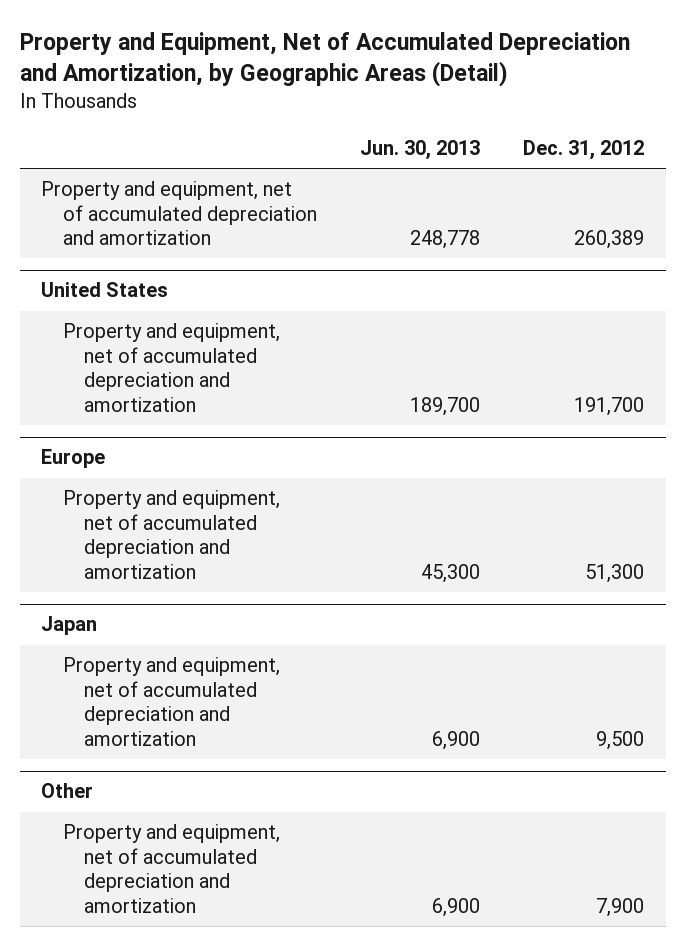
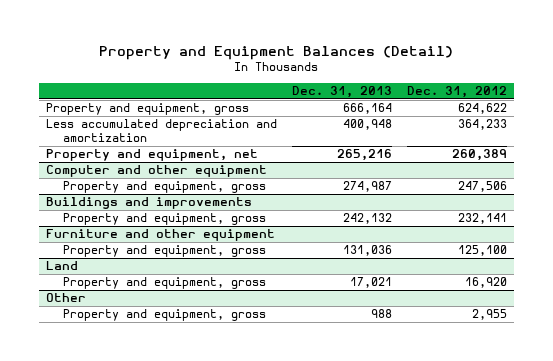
- Property and Equipment, Net of Accumulated Depreciation and Amortization, by Geographic Areas (Detail)
+ Property and Equipment Balances (Detail)
- | Jun. 30, 2013 | Dec. 31, 2012
+ | Dec. 31, 2013 | Dec. 31, 2012
- Property and equipment, net of accumulated depreciation and amortization | 248,778 | 260,389
- United States
- Property and equipment, net of accumulated depreciation and amortization | 189,700 | 191,700
- Europe
- Property and equipment, net of accumulated depreciation and amortization | 45,300 | 51,300
- Japan
- Property and equipment, net of accumulated depreciation and amortization | 6,900 | 9,500
+ Property and equipment, gross | 666,164 | 624,622
+ Less accumulated depreciation and amortization | 400,948 | 364,233
+ Property and equipment, net | 265,216 | 260,389
+ Computer and other equipment
+ Property and equipment, gross | 274,987 | 247,506
+ Buildings and improvements
+ Property and equipment, gross | 242,132 | 232,141
+ Furniture and other equipment
+ Property and equipment, gross | 131,036 | 125,100
+ Land
+ Property and equipment, gross | 17,021 | 16,920
@ Other
- Property and equipment, net of accumulated depreciation and amortization | 6,900 | 7,900
+ Property and equipment, gross | 988 | 2,955

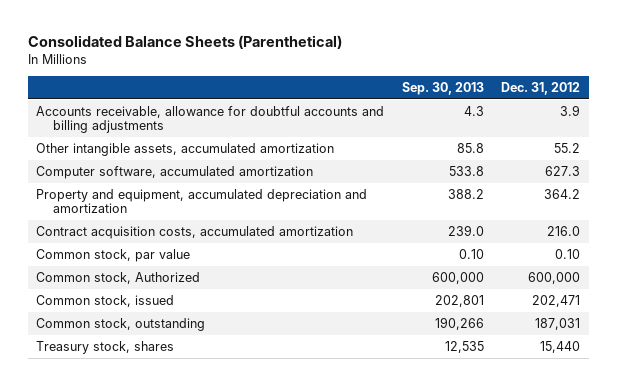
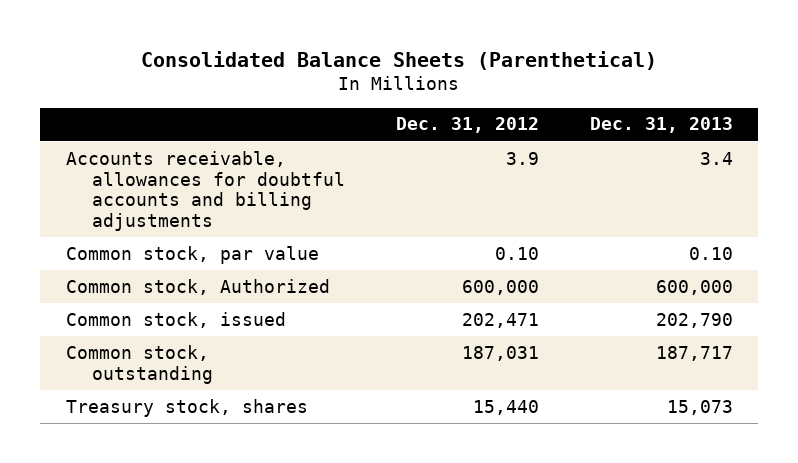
- | Sep. 30, 2013 | Dec. 31, 2012
+ | Dec. 31, 2012 | Dec. 31, 2013
- Accounts receivable, allowance for doubtful accounts and billing adjustments | 4.3 | 3.9
- Other intangible assets, accumulated amortization | 85.8 | 55.2
- Computer software, accumulated amortization | 533.8 | 627.3
- Property and equipment, accumulated depreciation and amortization | 388.2 | 364.2
- Contract acquisition costs, accumulated amortization | 239.0 | 216.0
+ Accounts receivable, allowances for doubtful accounts and billing adjustments | 3.9 | 3.4

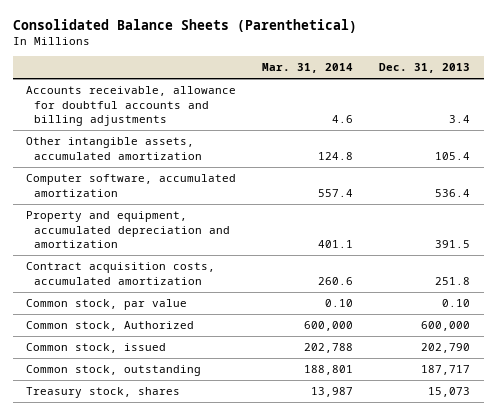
- | Dec. 31, 2012 | Dec. 31, 2013
+ | Mar. 31, 2014 | Dec. 31, 2013
- Accounts receivable, allowances for doubtful accounts and billing adjustments | 3.9 | 3.4
+ Accounts receivable, allowance for doubtful accounts and billing adjustments | 4.6 | 3.4
+ Other intangible assets, accumulated amortization | 124.8 | 105.4
+ Computer software, accumulated amortization | 557.4 | 536.4
+ Property and equipment, accumulated depreciation and amortization | 401.1 | 391.5
+ Contract acquisition costs, accumulated amortization | 260.6 | 251.8

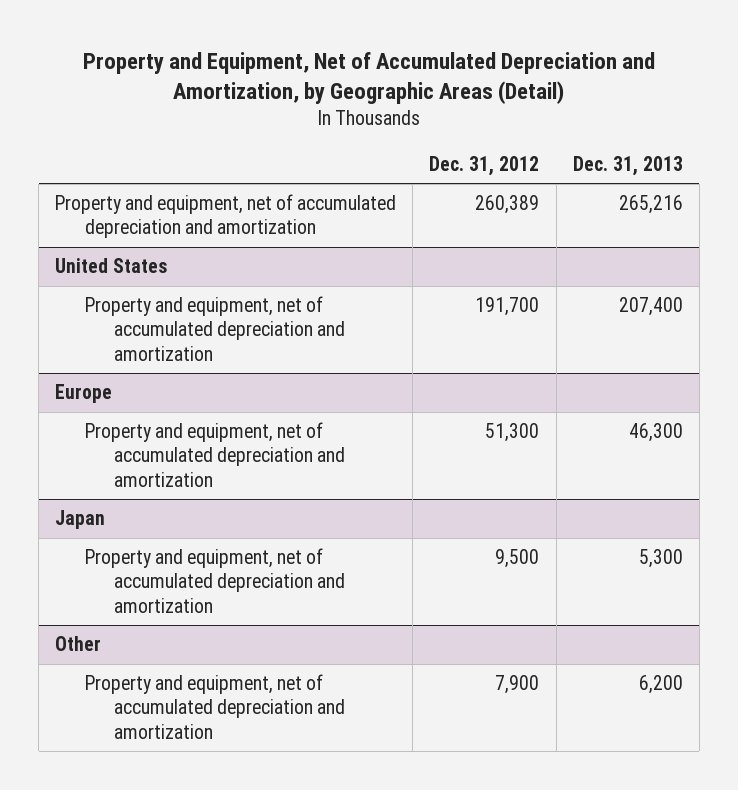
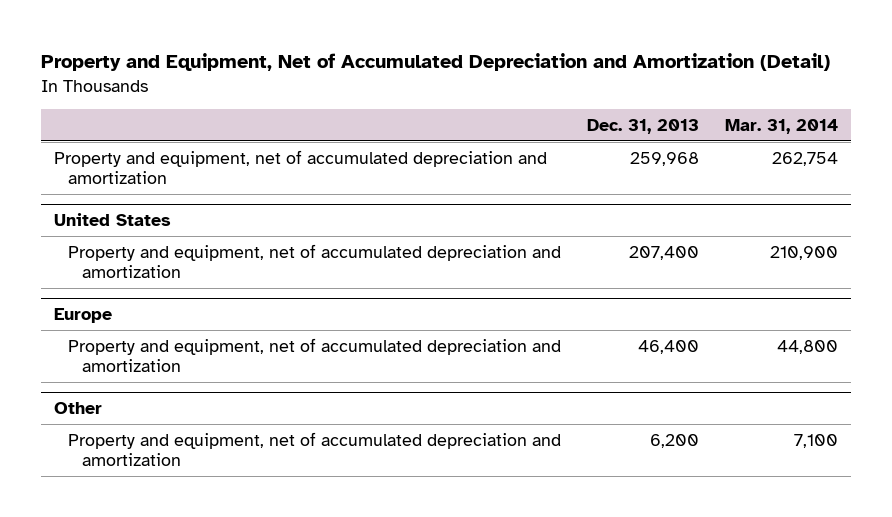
- Property and Equipment, Net of Accumulated Depreciation and Amortization, by Geographic Areas (Detail)
+ Property and Equipment, Net of Accumulated Depreciation and Amortization (Detail)
- | Dec. 31, 2012 | Dec. 31, 2013
+ | Dec. 31, 2013 | Mar. 31, 2014
- Property and equipment, net of accumulated depreciation and amortization | 260,389 | 265,216
+ Property and equipment, net of accumulated depreciation and amortization | 259,968 | 262,754
@ Europe
- Property and equipment, net of accumulated depreciation and amortization | 51,300 | 46,300
- Japan
- Property and equipment, net of accumulated depreciation and amortization | 9,500 | 5,300
@ Europe
+ Property and equipment, net of accumulated depreciation and amortization | 46,400 | 44,800

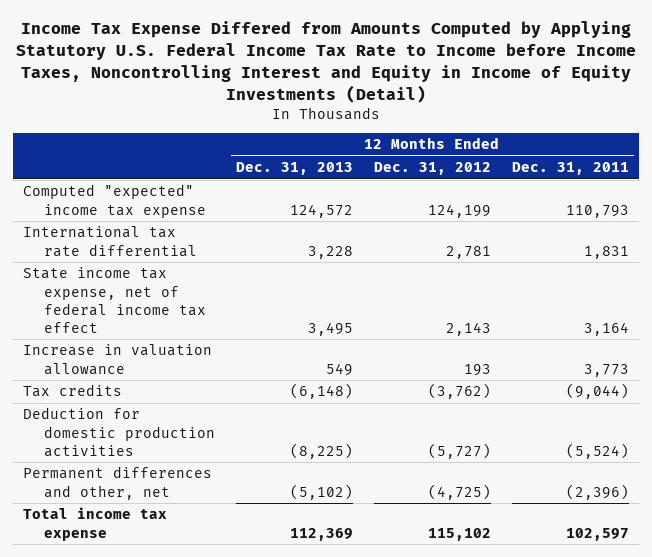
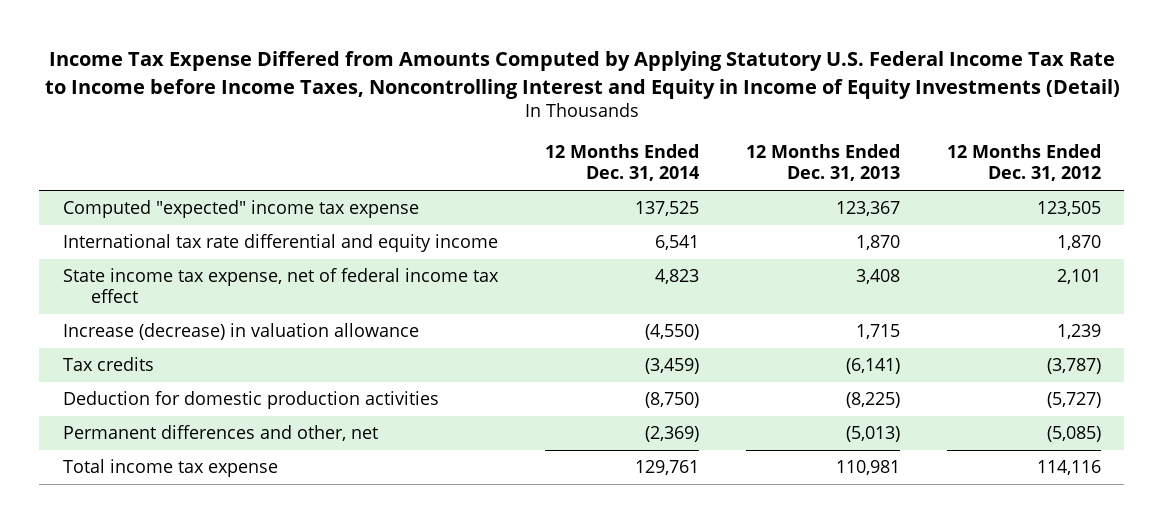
- | 12 Months Ended Dec. 31, 2013 | 12 Months Ended Dec. 31, 2012 | 12 Months Ended Dec. 31, 2011
+ | 12 Months Ended Dec. 31, 2014 | 12 Months Ended Dec. 31, 2013 | 12 Months Ended Dec. 31, 2012
- Computed "expected" income tax expense | 124,572 | 124,199 | 110,793
- International tax rate differential | 3,228 | 2,781 | 1,831
- State income tax expense, net of federal income tax effect | 3,495 | 2,143 | 3,164
- Increase in valuation allowance | 549 | 193 | 3,773
- Tax credits | (6,148) | (3,762) | (9,044)
+ Computed "expected" income tax expense | 137,525 | 123,367 | 123,505
+ International tax rate differential and equity income | 6,541 | 1,870 | 1,870
+ State income tax expense, net of federal income tax effect | 4,823 | 3,408 | 2,101
+ Increase (decrease) in valuation allowance | (4,550) | 1,715 | 1,239
+ Tax credits | (3,459) | (6,141) | (3,787)
- Permanent differences and other, net | (5,102) | (4,725) | (2,396)
- Total income tax expense | 112,369 | 115,102 | 102,597
+ Permanent differences and other, net | (2,369) | (5,013) | (5,085)
+ Total income tax expense | 129,761 | 110,981 | 114,116

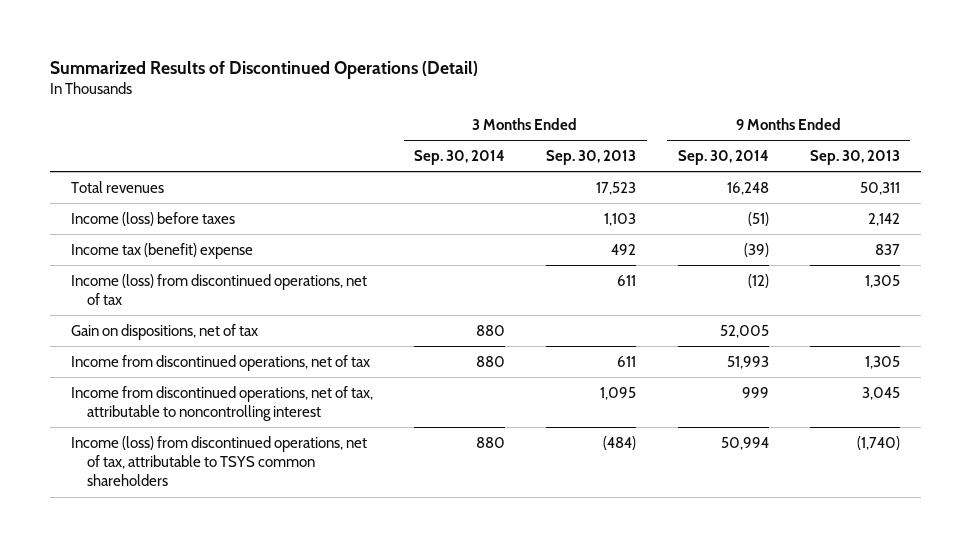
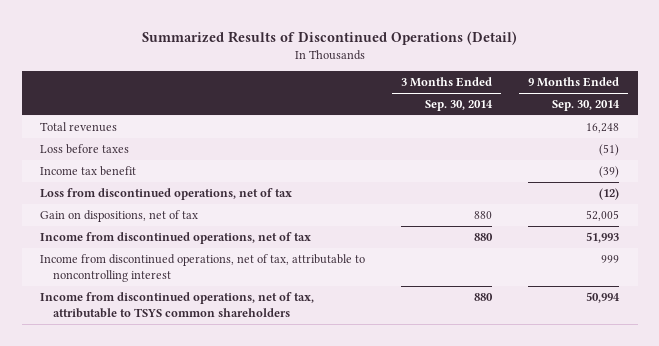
- | 3 Months Ended Sep. 30, 2014 | 3 Months Ended Sep. 30, 2013 | 9 Months Ended Sep. 30, 2014 | 9 Months Ended Sep. 30, 2013
+ | 3 Months Ended Sep. 30, 2014 | 9 Months Ended Sep. 30, 2014
- Income (loss) before taxes | | 1,103 | (51) | 2,142
- Income tax (benefit) expense | | 492 | (39) | 837
- Income (loss) from discontinued operations, net of tax | | 611 | (12) | 1,305
+ Loss before taxes | | (51)
+ Income tax benefit | | (39)
+ Loss from discontinued operations, net of tax | | (12)
- Income (loss) from discontinued operations, net of tax, attributable to TSYS common shareholders | 880 | (484) | 50,994 | (1,740)
+ Income from discontinued operations, net of tax, attributable to TSYS common shareholders | 880 | 50,994

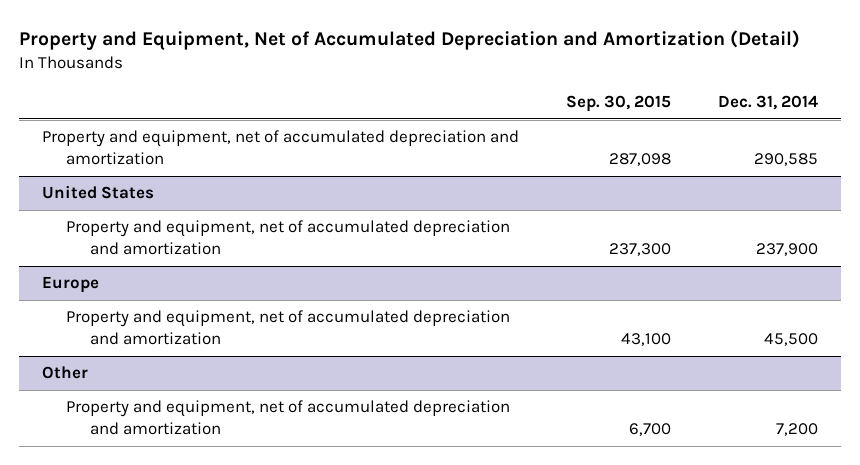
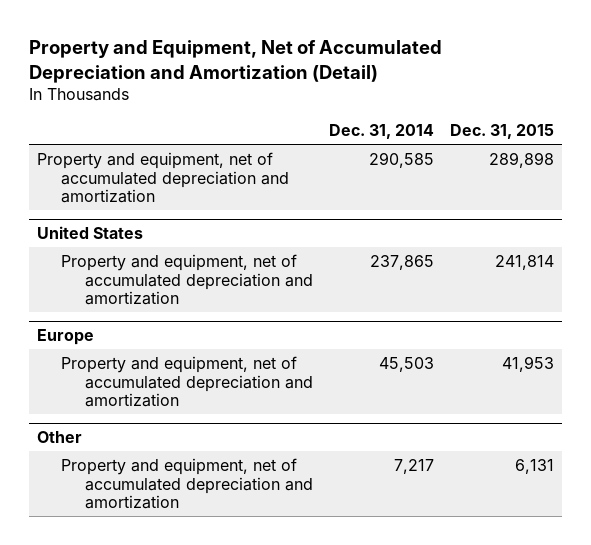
- | Sep. 30, 2015 | Dec. 31, 2014
+ | Dec. 31, 2014 | Dec. 31, 2015
@ United States
- Property and equipment, net of accumulated depreciation and amortization | 237,300 | 237,900
+ Property and equipment, net of accumulated depreciation and amortization | 237,865 | 241,814
@ Europe
- Property and equipment, net of accumulated depreciation and amortization | 43,100 | 45,500
+ Property and equipment, net of accumulated depreciation and amortization | 45,503 | 41,953
@ Other
- Property and equipment, net of accumulated depreciation and amortization | 6,700 | 7,200
+ Property and equipment, net of accumulated depreciation and amortization | 7,217 | 6,131

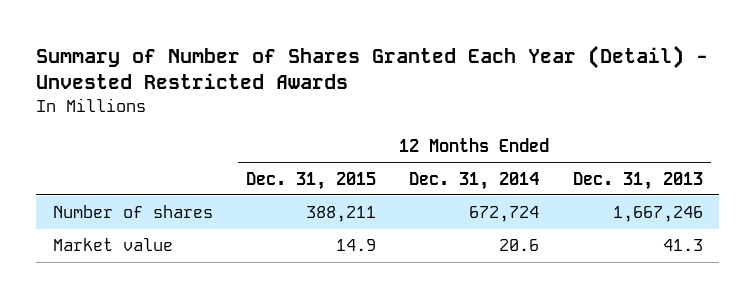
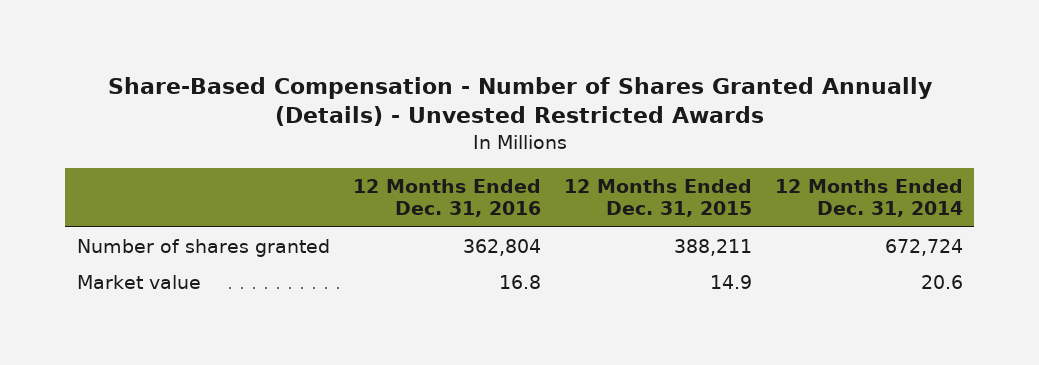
- Summary of Number of Shares Granted Each Year (Detail) - Unvested Restricted Awards
+ Share-Based Compensation - Number of Shares Granted Annually (Details) - Unvested Restricted Awards
- | 12 Months Ended Dec. 31, 2015 | 12 Months Ended Dec. 31, 2014 | 12 Months Ended Dec. 31, 2013
+ | 12 Months Ended Dec. 31, 2016 | 12 Months Ended Dec. 31, 2015 | 12 Months Ended Dec. 31, 2014
- Number of shares | 388,211 | 672,724 | 1,667,246
+ Number of shares granted | 362,804 | 388,211 | 672,724

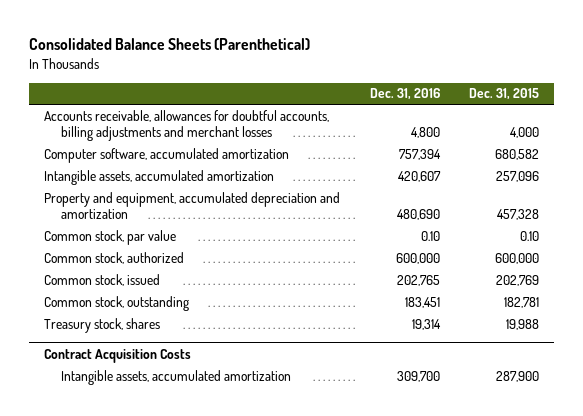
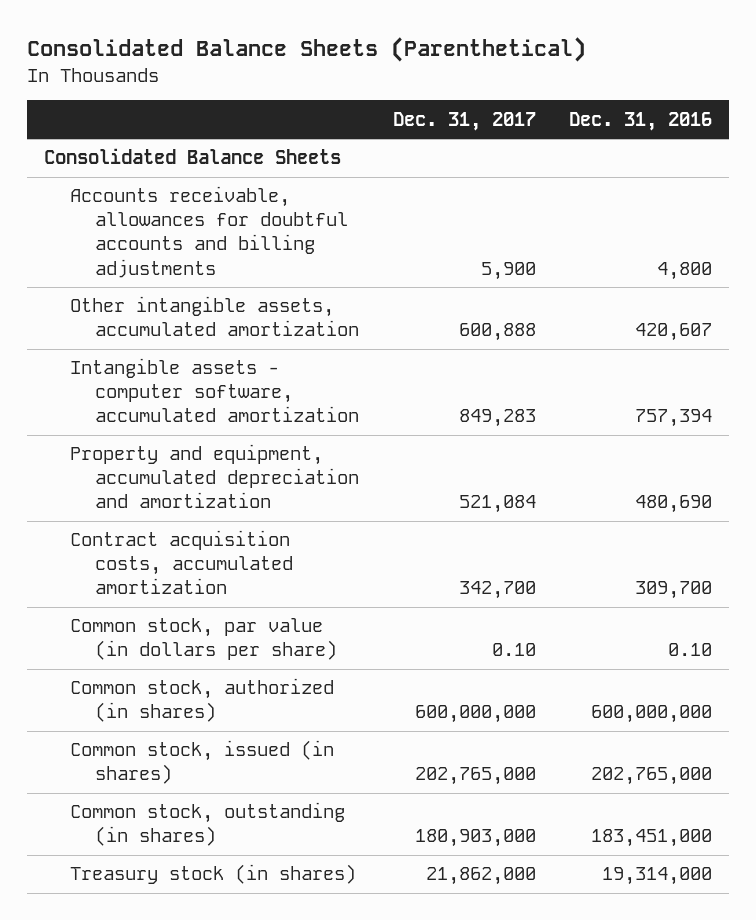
- | Dec. 31, 2016 | Dec. 31, 2015
+ | Dec. 31, 2017 | Dec. 31, 2016
- Accounts receivable, allowances for doubtful accounts, billing adjustments and merchant losses | 4,800 | 4,000
- Computer software, accumulated amortization | 757,394 | 680,582
- Intangible assets, accumulated amortization | 420,607 | 257,096
+ Consolidated Balance Sheets
+ Accounts receivable, allowances for doubtful accounts and billing adjustments | 5,900 | 4,800
+ Other intangible assets, accumulated amortization | 600,888 | 420,607
+ Intangible assets - computer software, accumulated amortization | 849,283 | 757,394
- Common stock, par value | 0.10 | 0.10
- Common stock, authorized | 600,000 | 600,000
- Common stock, issued | 202,765 | 202,769
- Common stock, outstanding | 183,451 | 182,781
- Treasury stock, shares | 19,314 | 19,988
- Contract Acquisition Costs
- Intangible assets, accumulated amortization | 309,700 | 287,900
+ Contract acquisition costs, accumulated amortization | 342,700 | 309,700
+ Common stock, par value (in dollars per share) | 0.10 | 0.10
+ Common stock, authorized (in shares) | 600,000,000 | 600,000,000
+ Common stock, issued (in shares) | 202,765,000 | 202,765,000
+ Common stock, outstanding (in shares) | 180,903,000 | 183,451,000
+ Treasury stock (in shares) | 21,862,000 | 19,314,000

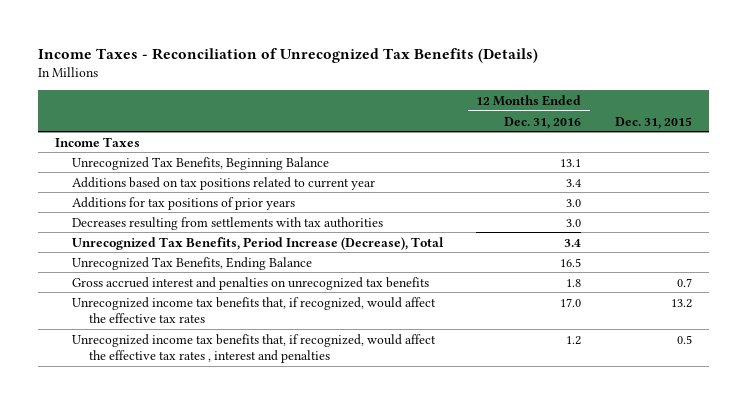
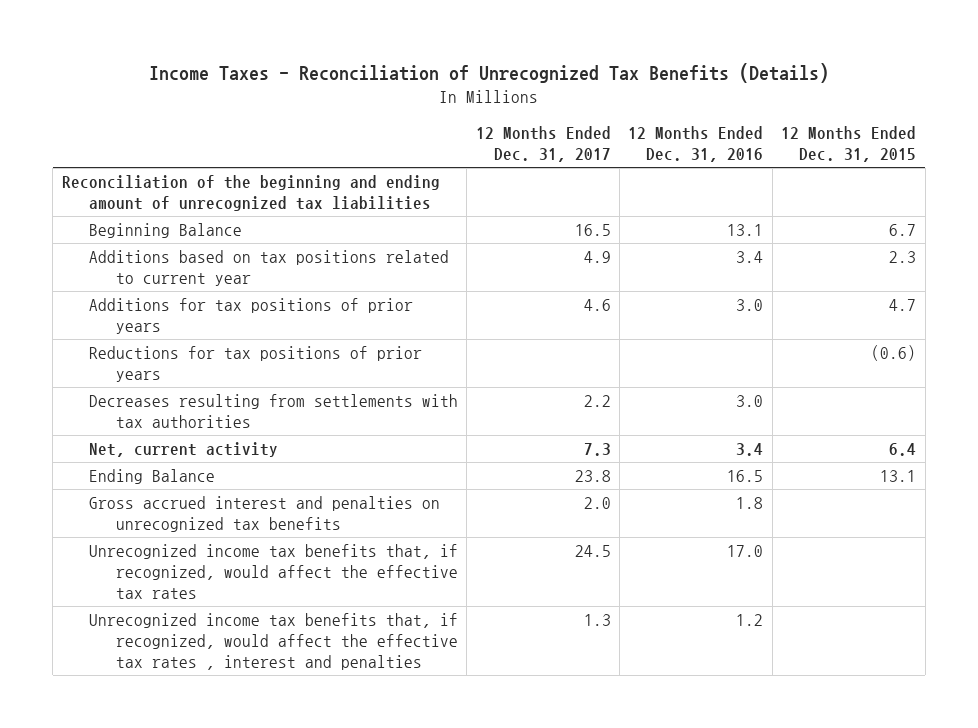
- | 12 Months Ended Dec. 31, 2016 | Dec. 31, 2015
+ | 12 Months Ended Dec. 31, 2017 | 12 Months Ended Dec. 31, 2016 | 12 Months Ended Dec. 31, 2015
- Income Taxes
- Unrecognized Tax Benefits, Beginning Balance | 13.1 |
+ Reconciliation of the beginning and ending amount of unrecognized tax liabilities
+ Beginning Balance | 16.5 | 13.1 | 6.7
+ Reductions for tax positions of prior years | | | (0.6)
- Unrecognized Tax Benefits, Period Increase (Decrease), Total | 3.4 |
- Unrecognized Tax Benefits, Ending Balance | 16.5 |
+ Net, current activity | 7.3 | 3.4 | 6.4
+ Ending Balance | 23.8 | 16.5 | 13.1

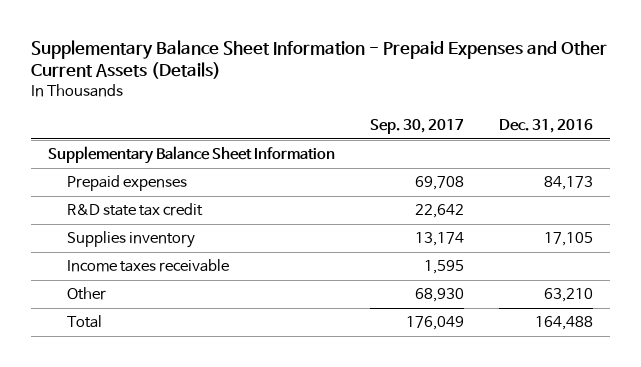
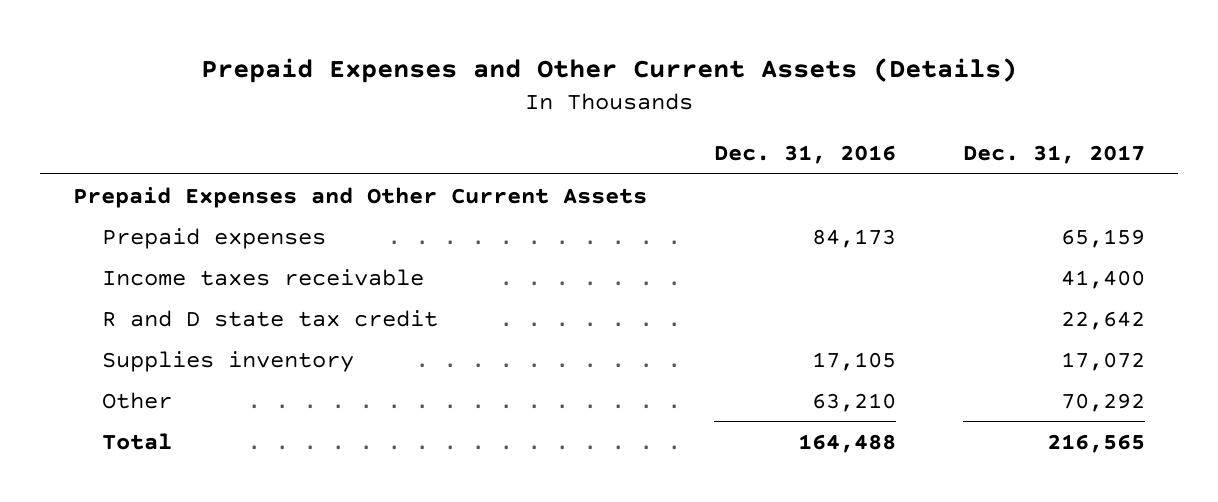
- Supplementary Balance Sheet Information - Prepaid Expenses and Other Current Assets (Details)
+ Prepaid Expenses and Other Current Assets (Details)
- | Sep. 30, 2017 | Dec. 31, 2016
+ | Dec. 31, 2016 | Dec. 31, 2017
- Supplementary Balance Sheet Information
+ Prepaid Expenses and Other Current Assets
- R&D state tax credit | 22,642 |
+ R and D state tax credit | | 22,642
moved down: Supplies inventory | 17,105 | 17,072

